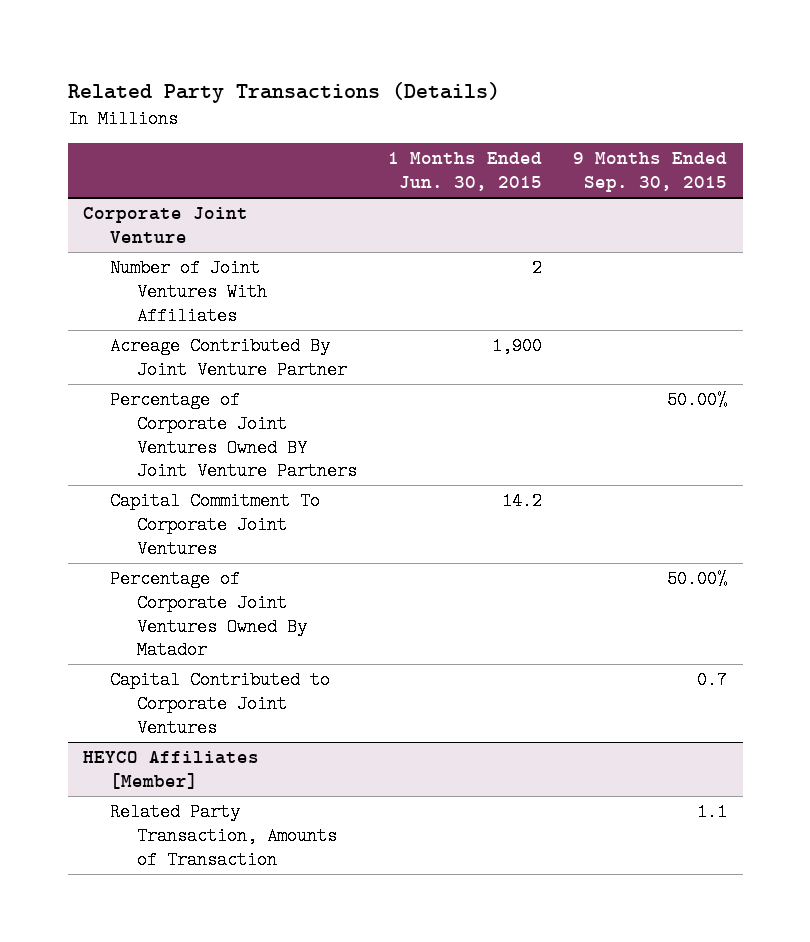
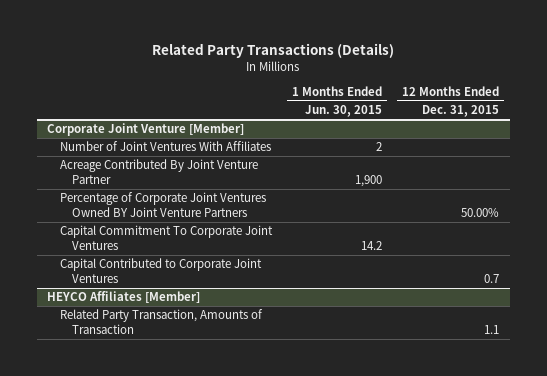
- | 1 Months Ended Jun. 30, 2015 | 9 Months Ended Sep. 30, 2015
+ | 1 Months Ended Jun. 30, 2015 | 12 Months Ended Dec. 31, 2015
- Corporate Joint Venture
+ Corporate Joint Venture [Member]
- Percentage of Corporate Joint Ventures Owned By Matador | | 50.00%

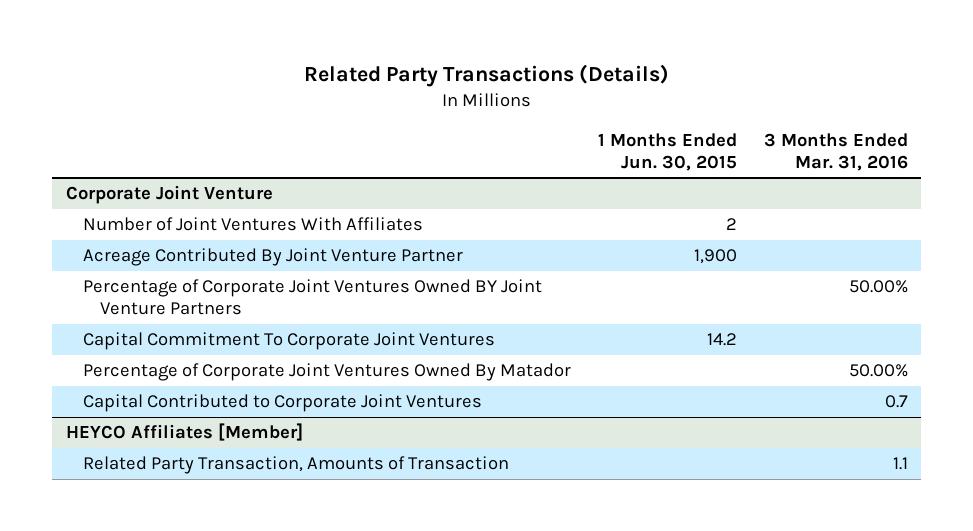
- | 1 Months Ended Jun. 30, 2015 | 12 Months Ended Dec. 31, 2015
+ | 1 Months Ended Jun. 30, 2015 | 3 Months Ended Mar. 31, 2016
- Corporate Joint Venture [Member]
+ Corporate Joint Venture
+ Percentage of Corporate Joint Ventures Owned By Matador | | 50.00%

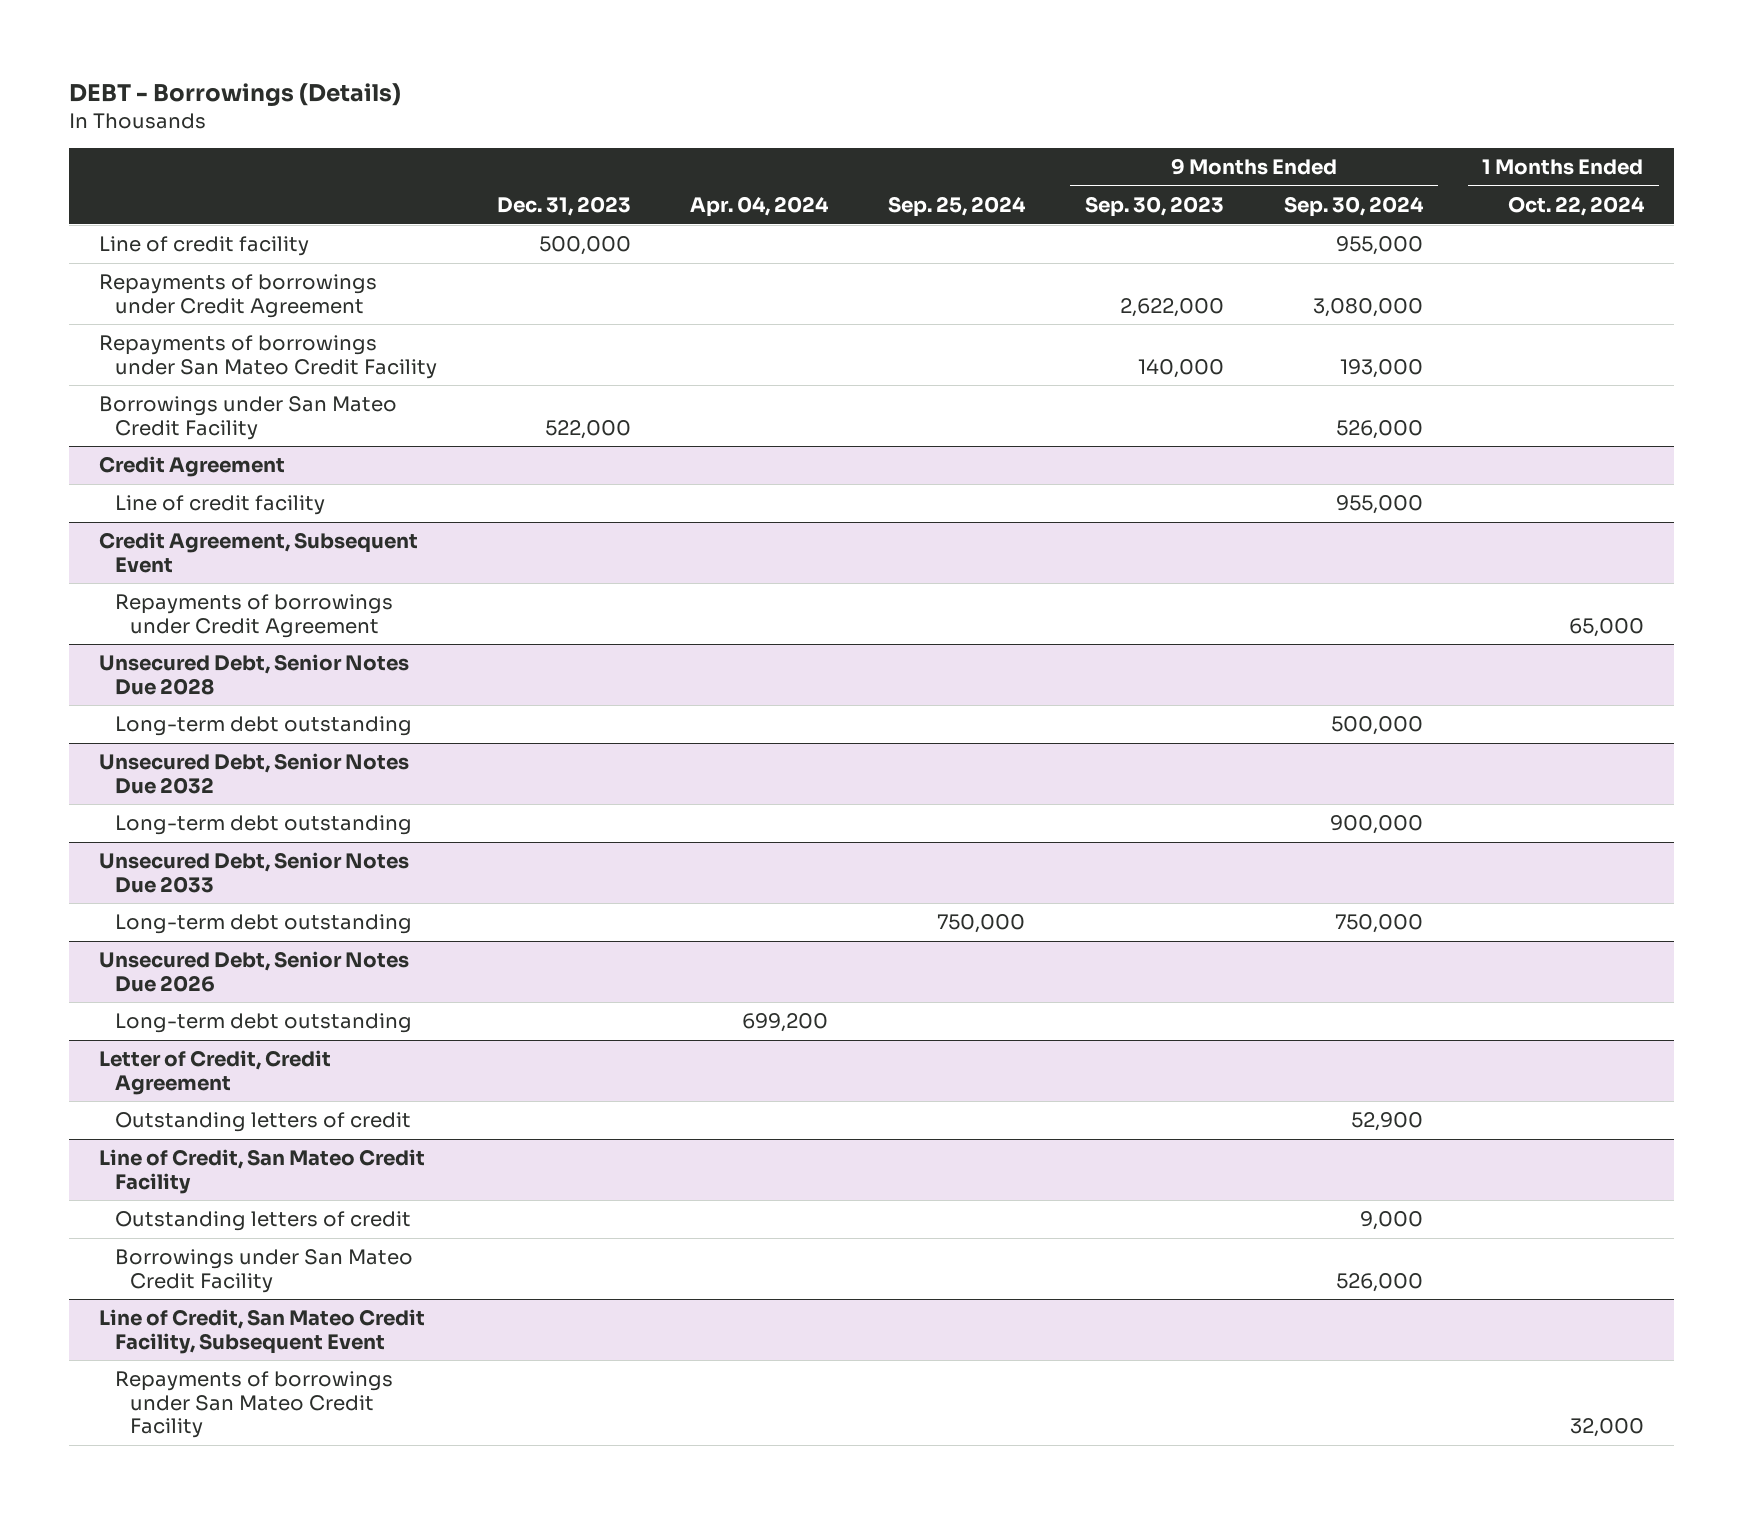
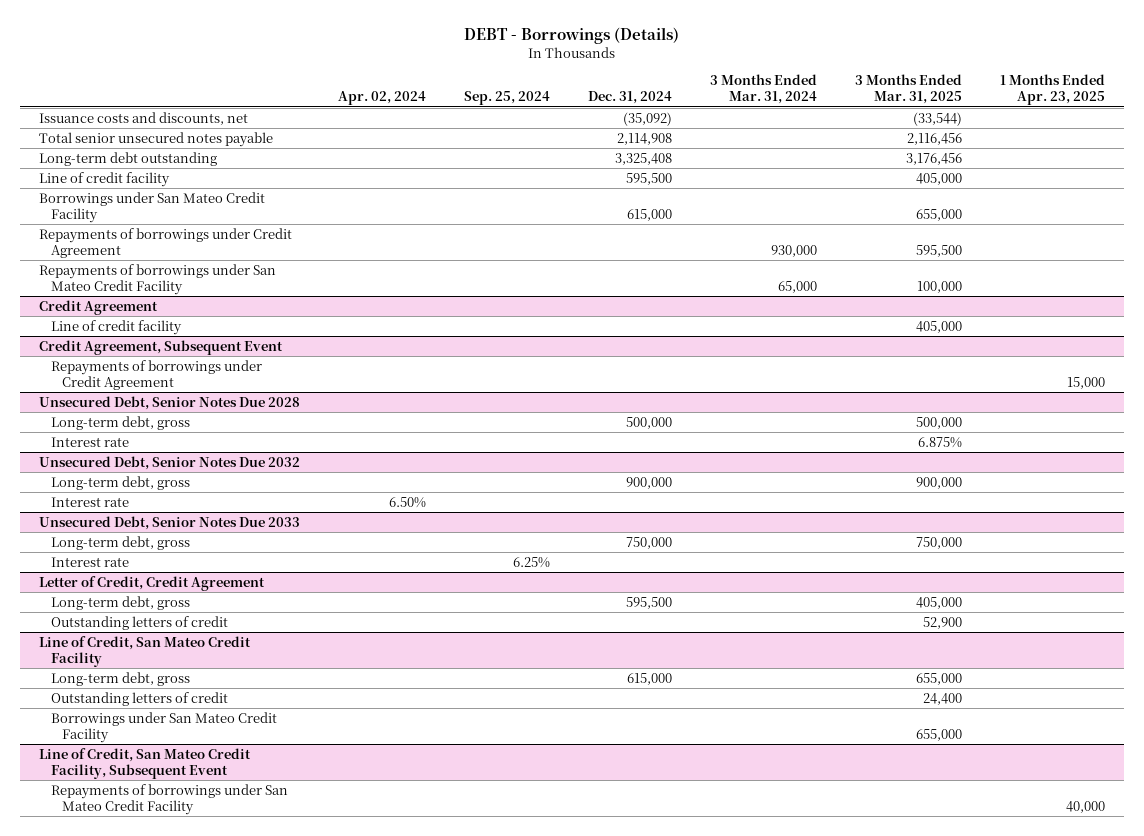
- | Dec. 31, 2023 | Apr. 04, 2024 | Sep. 25, 2024 | 9 Months Ended Sep. 30, 2023 | 9 Months Ended Sep. 30, 2024 | 1 Months Ended Oct. 22, 2024
+ | Apr. 02, 2024 | Sep. 25, 2024 | Dec. 31, 2024 | 3 Months Ended Mar. 31, 2024 | 3 Months Ended Mar. 31, 2025 | 1 Months Ended Apr. 23, 2025
+ Issuance costs and discounts, net | | | (35,092) | | (33,544) |
+ Total senior unsecured notes payable | | | 2,114,908 | | 2,116,456 |
+ Long-term debt outstanding | | | 3,325,408 | | 3,176,456 |
moved up: Borrowings under San Mateo Credit Facility | | | 615,000 | | 655,000 |
@ Unsecured Debt, Senior Notes Due 2028
- Long-term debt outstanding | | | | | 500,000 |
+ Long-term debt, gross | | | 500,000 | | 500,000 |
+ Interest rate | | | | | 6.875% |
@ Unsecured Debt, Senior Notes Due 2032
- Long-term debt outstanding | | | | | 900,000 |
+ Long-term debt, gross | | | 900,000 | | 900,000 |
+ Interest rate | 6.50% | | | | |
@ Unsecured Debt, Senior Notes Due 2033
- Long-term debt outstanding | | | 750,000 | | 750,000 |
- Unsecured Debt, Senior Notes Due 2026
- Long-term debt outstanding | | 699,200 | | | |
@ Unsecured Debt, Senior Notes Due 2033
+ Long-term debt, gross | | | 750,000 | | 750,000 |
+ Interest rate | | 6.25% | | | |
@ Letter of Credit, Credit Agreement
+ Long-term debt, gross | | | 595,500 | | 405,000 |
@ Line of Credit, San Mateo Credit Facility
+ Long-term debt, gross | | | 615,000 | | 655,000 |

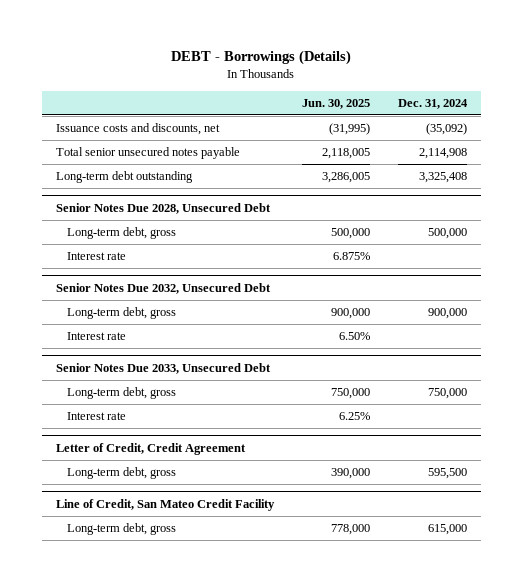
- | Apr. 02, 2024 | Sep. 25, 2024 | Dec. 31, 2024 | 3 Months Ended Mar. 31, 2024 | 3 Months Ended Mar. 31, 2025 | 1 Months Ended Apr. 23, 2025
+ | Jun. 30, 2025 | Dec. 31, 2024
- Line of credit facility | | | 595,500 | | 405,000 |
- Borrowings under San Mateo Credit Facility | | | 615,000 | | 655,000 |
- Repayments of borrowings under Credit Agreement | | | | 930,000 | 595,500 |
- Repayments of borrowings under San Mateo Credit Facility | | | | 65,000 | 100,000 |
- Credit Agreement
- Line of credit facility | | | | | 405,000 |
- Credit Agreement, Subsequent Event
- Repayments of borrowings under Credit Agreement | | | | | | 15,000
- Unsecured Debt, Senior Notes Due 2028
+ Senior Notes Due 2028, Unsecured Debt
- Unsecured Debt, Senior Notes Due 2032
+ Senior Notes Due 2032, Unsecured Debt
- Unsecured Debt, Senior Notes Due 2033
+ Senior Notes Due 2033, Unsecured Debt
@ Letter of Credit, Credit Agreement
- Outstanding letters of credit | | | | | 52,900 |
@ Line of Credit, San Mateo Credit Facility
- Outstanding letters of credit | | | | | 24,400 |
- Borrowings under San Mateo Credit Facility | | | | | 655,000 |
- Line of Credit, San Mateo Credit Facility, Subsequent Event
- Repayments of borrowings under San Mateo Credit Facility | | | | | | 40,000

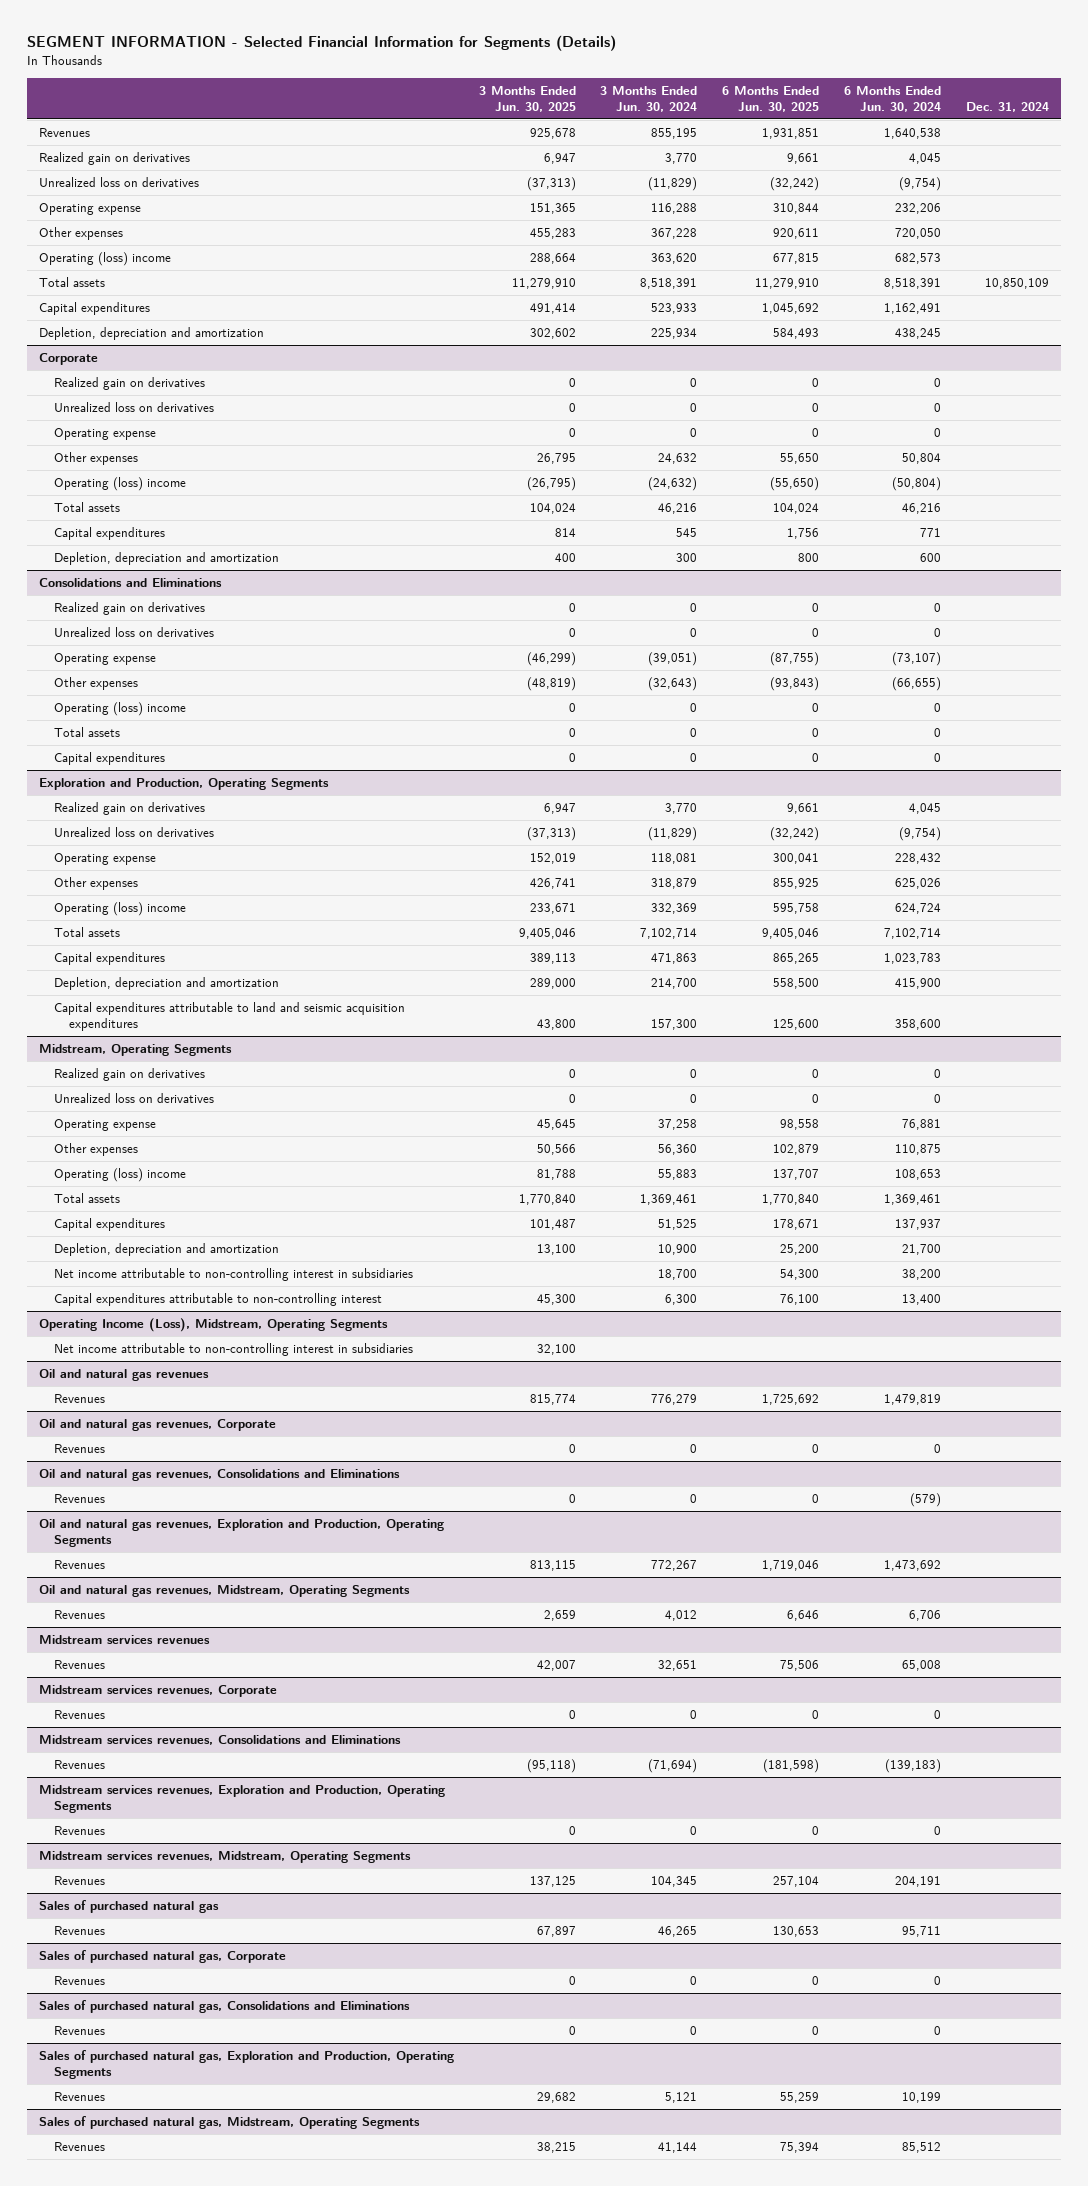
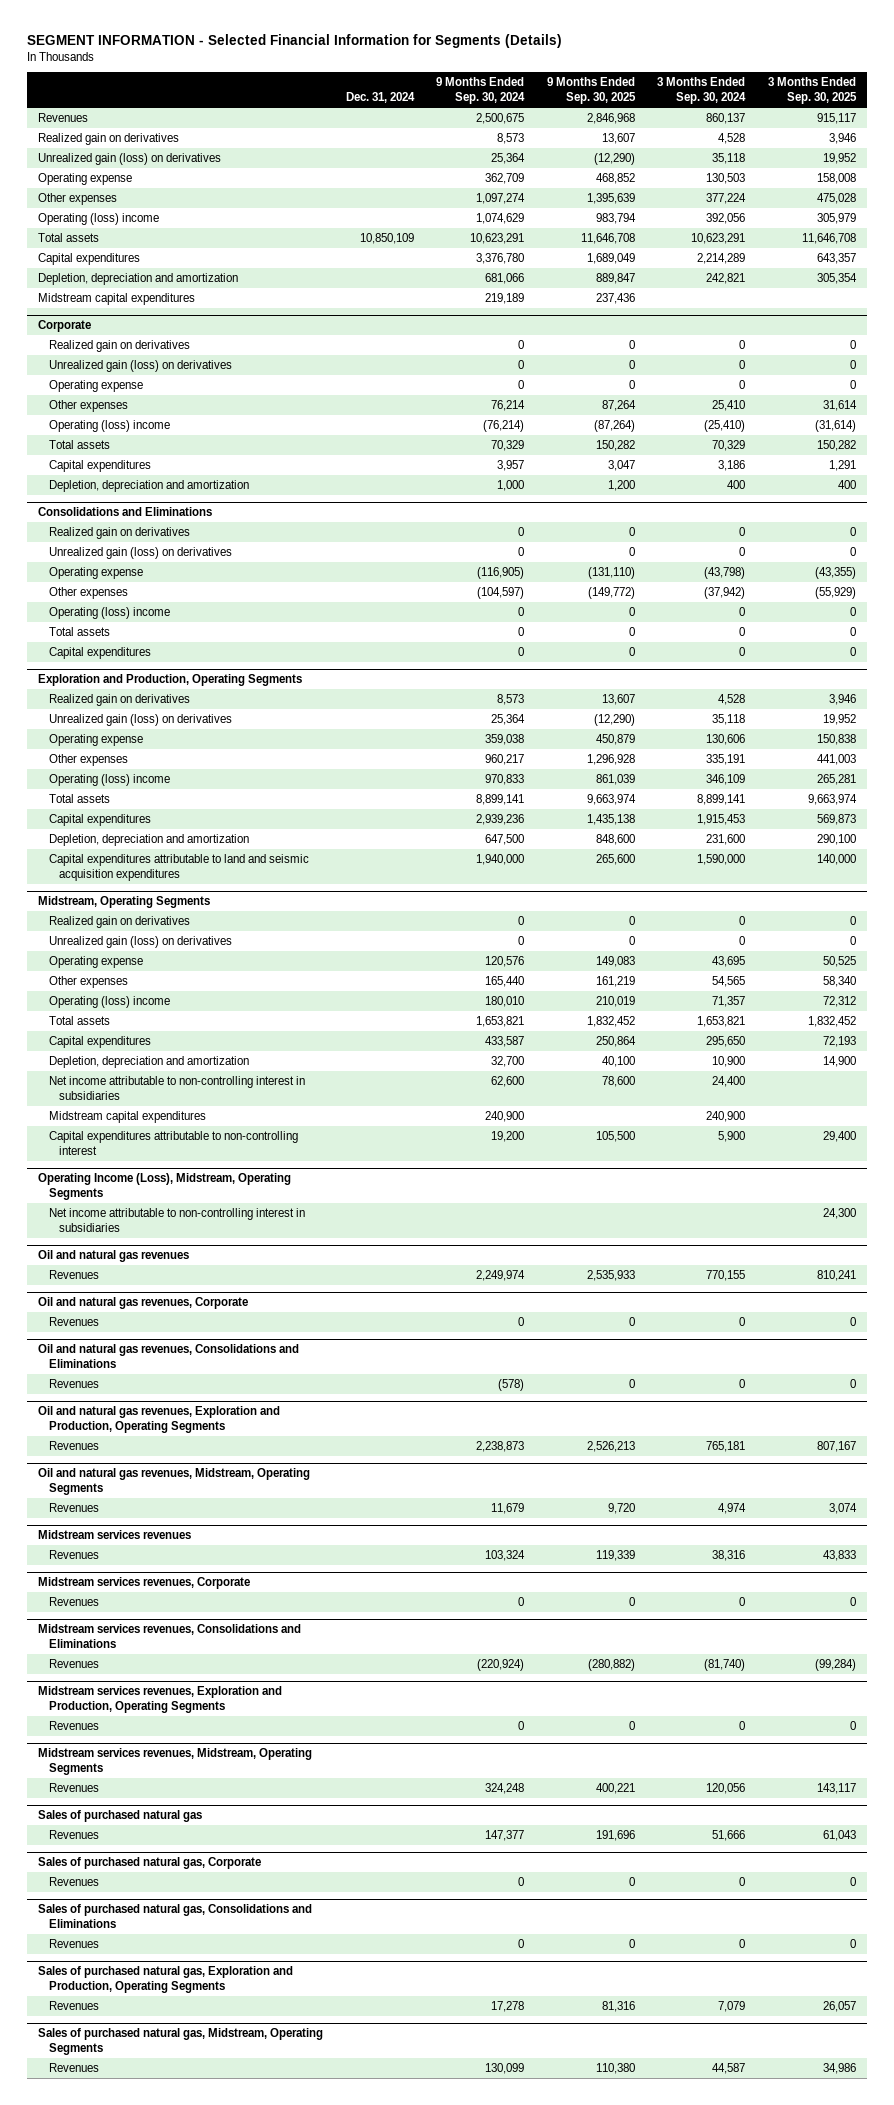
- | 3 Months Ended Jun. 30, 2025 | 3 Months Ended Jun. 30, 2024 | 6 Months Ended Jun. 30, 2025 | 6 Months Ended Jun. 30, 2024 | Dec. 31, 2024
+ | Dec. 31, 2024 | 9 Months Ended Sep. 30, 2024 | 9 Months Ended Sep. 30, 2025 | 3 Months Ended Sep. 30, 2024 | 3 Months Ended Sep. 30, 2025
- Unrealized loss on derivatives | (37,313) | (11,829) | (32,242) | (9,754) |
+ Unrealized gain (loss) on derivatives | | 25,364 | (12,290) | 35,118 | 19,952
+ Midstream capital expenditures | | 219,189 | 237,436 | |
@ Corporate
- Unrealized loss on derivatives | 0 | 0 | 0 | 0 |
+ Unrealized gain (loss) on derivatives | | 0 | 0 | 0 | 0
@ Consolidations and Eliminations
- Unrealized loss on derivatives | 0 | 0 | 0 | 0 |
+ Unrealized gain (loss) on derivatives | | 0 | 0 | 0 | 0
@ Exploration and Production, Operating Segments
- Unrealized loss on derivatives | (37,313) | (11,829) | (32,242) | (9,754) |
+ Unrealized gain (loss) on derivatives | | 25,364 | (12,290) | 35,118 | 19,952
@ Midstream, Operating Segments
- Unrealized loss on derivatives | 0 | 0 | 0 | 0 |
+ Unrealized gain (loss) on derivatives | | 0 | 0 | 0 | 0
+ Midstream capital expenditures | | 240,900 | | 240,900 |

